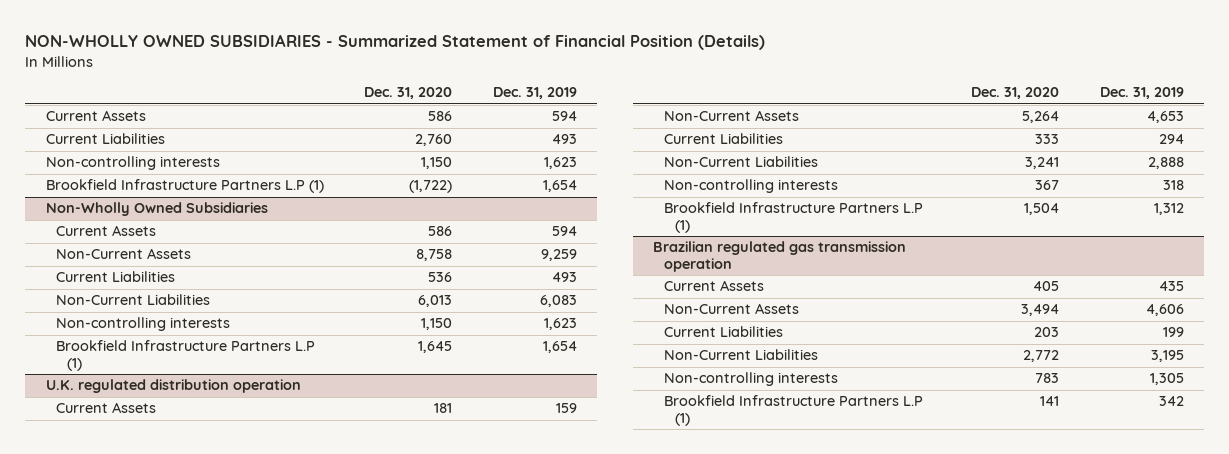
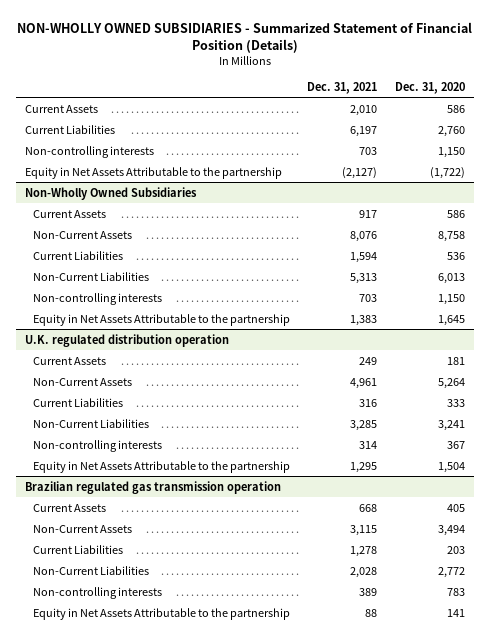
- | Dec. 31, 2020 | Dec. 31, 2019
+ | Dec. 31, 2021 | Dec. 31, 2020
- Brookfield Infrastructure Partners L.P (1) | (1,722) | 1,654
+ Equity in Net Assets Attributable to the partnership | (2,127) | (1,722)
@ Non-Wholly Owned Subsidiaries
- Brookfield Infrastructure Partners L.P (1) | 1,645 | 1,654
+ Equity in Net Assets Attributable to the partnership | 1,383 | 1,645
@ U.K. regulated distribution operation
- Brookfield Infrastructure Partners L.P (1) | 1,504 | 1,312
+ Equity in Net Assets Attributable to the partnership | 1,295 | 1,504
@ Brazilian regulated gas transmission operation
- Brookfield Infrastructure Partners L.P (1) | 141 | 342
+ Equity in Net Assets Attributable to the partnership | 88 | 141

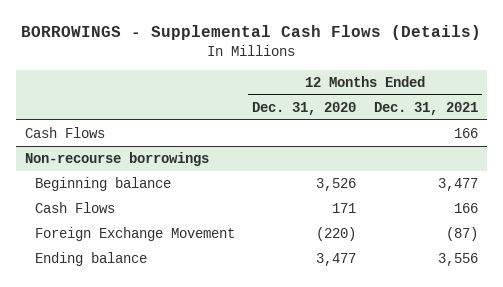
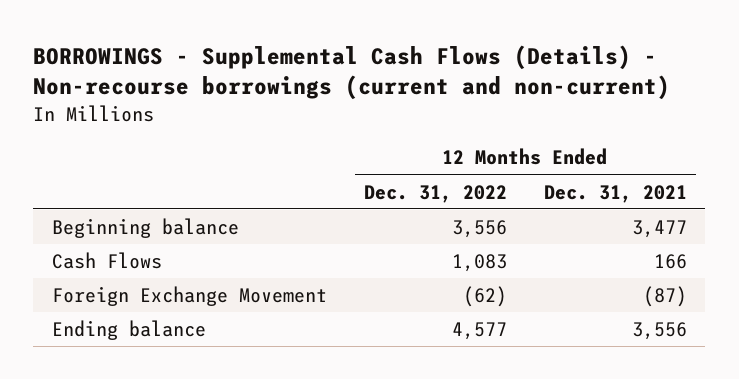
- BORROWINGS - Supplemental Cash Flows (Details)
+ BORROWINGS - Supplemental Cash Flows (Details) - Non-recourse borrowings (current and non-current)
- | 12 Months Ended Dec. 31, 2020 | 12 Months Ended Dec. 31, 2021
+ | 12 Months Ended Dec. 31, 2022 | 12 Months Ended Dec. 31, 2021
- Cash Flows | | 166
- Non-recourse borrowings

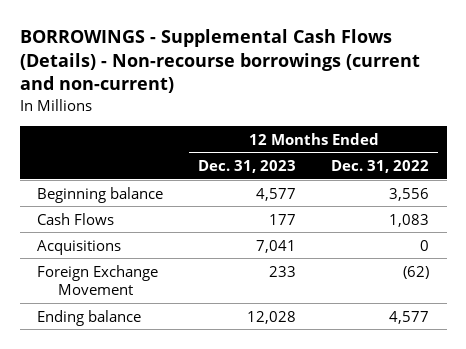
- | 12 Months Ended Dec. 31, 2022 | 12 Months Ended Dec. 31, 2021
+ | 12 Months Ended Dec. 31, 2023 | 12 Months Ended Dec. 31, 2022
+ Acquisitions | 7,041 | 0

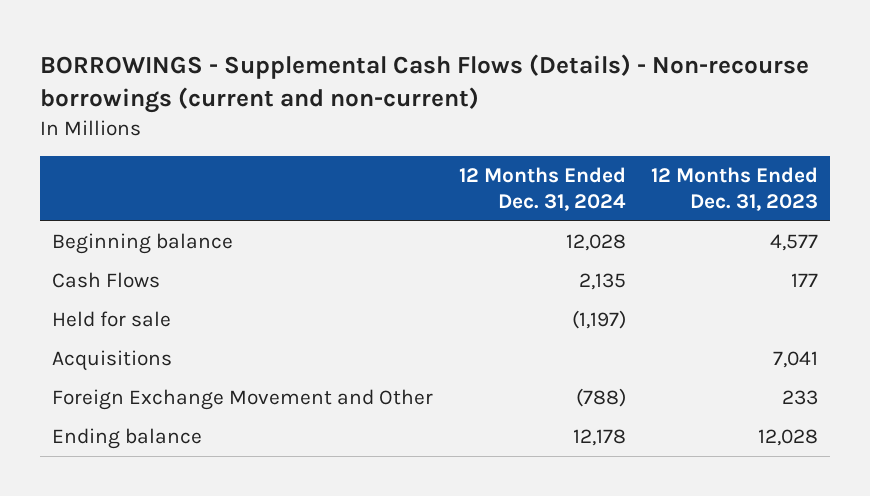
- | 12 Months Ended Dec. 31, 2023 | 12 Months Ended Dec. 31, 2022
+ | 12 Months Ended Dec. 31, 2024 | 12 Months Ended Dec. 31, 2023
+ Held for sale | (1,197) |
- Foreign Exchange Movement | 233 | (62)
+ Foreign Exchange Movement and Other | (788) | 233

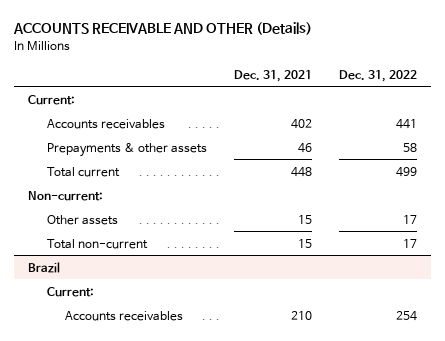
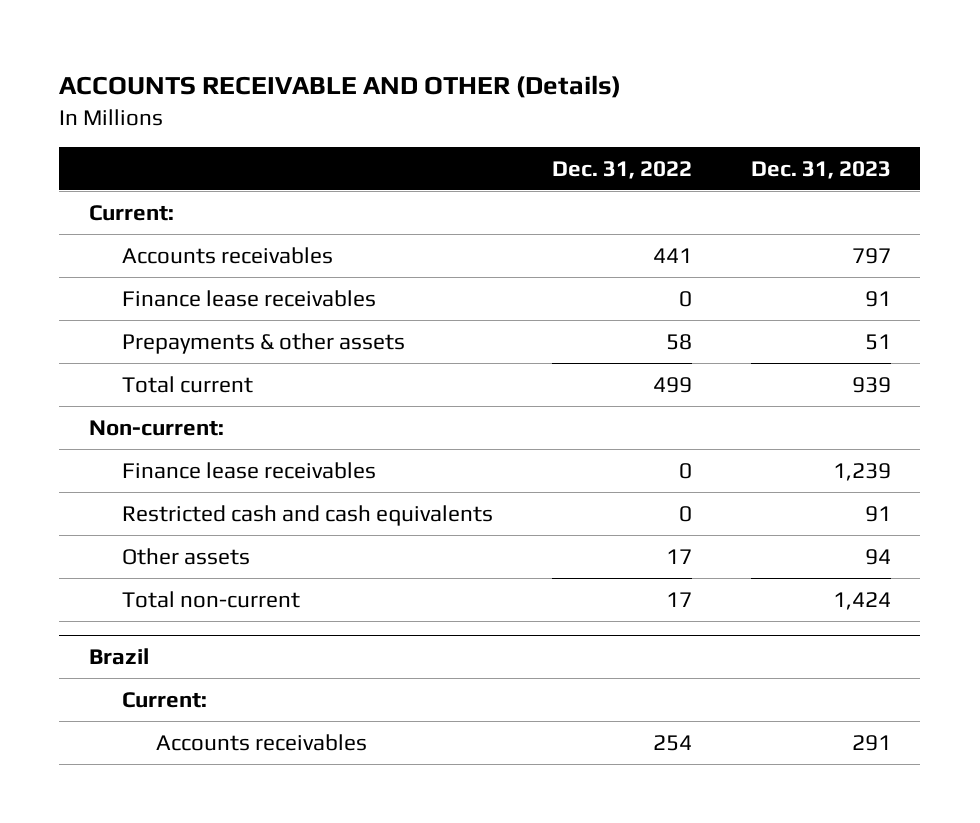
- | Dec. 31, 2021 | Dec. 31, 2022
+ | Dec. 31, 2022 | Dec. 31, 2023
+ Finance lease receivables | 0 | 91
+ Finance lease receivables | 0 | 1,239
+ Restricted cash and cash equivalents | 0 | 91

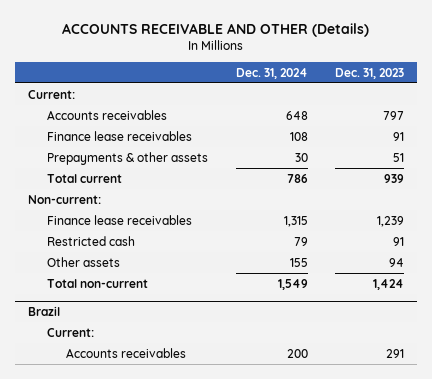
- | Dec. 31, 2022 | Dec. 31, 2023
+ | Dec. 31, 2024 | Dec. 31, 2023
- Restricted cash and cash equivalents | 0 | 91
+ Restricted cash | 79 | 91

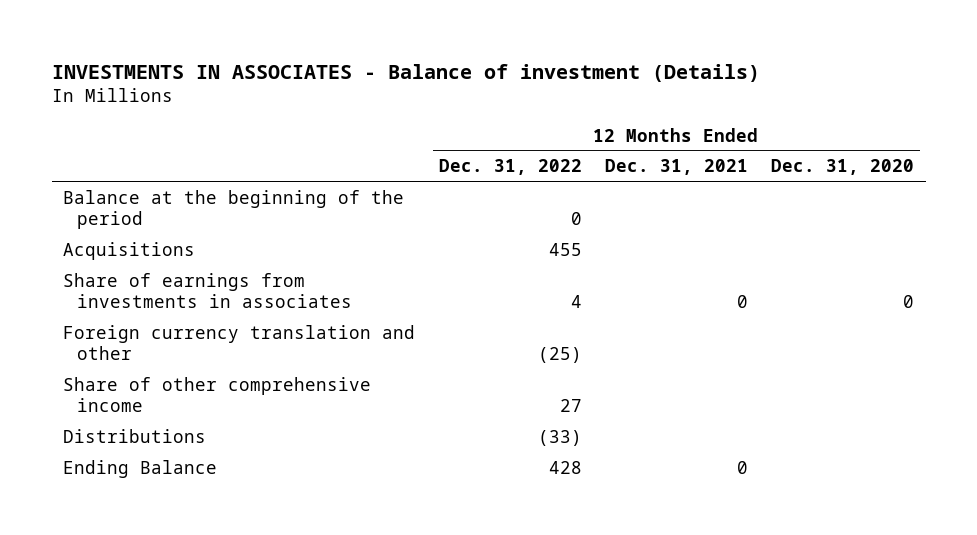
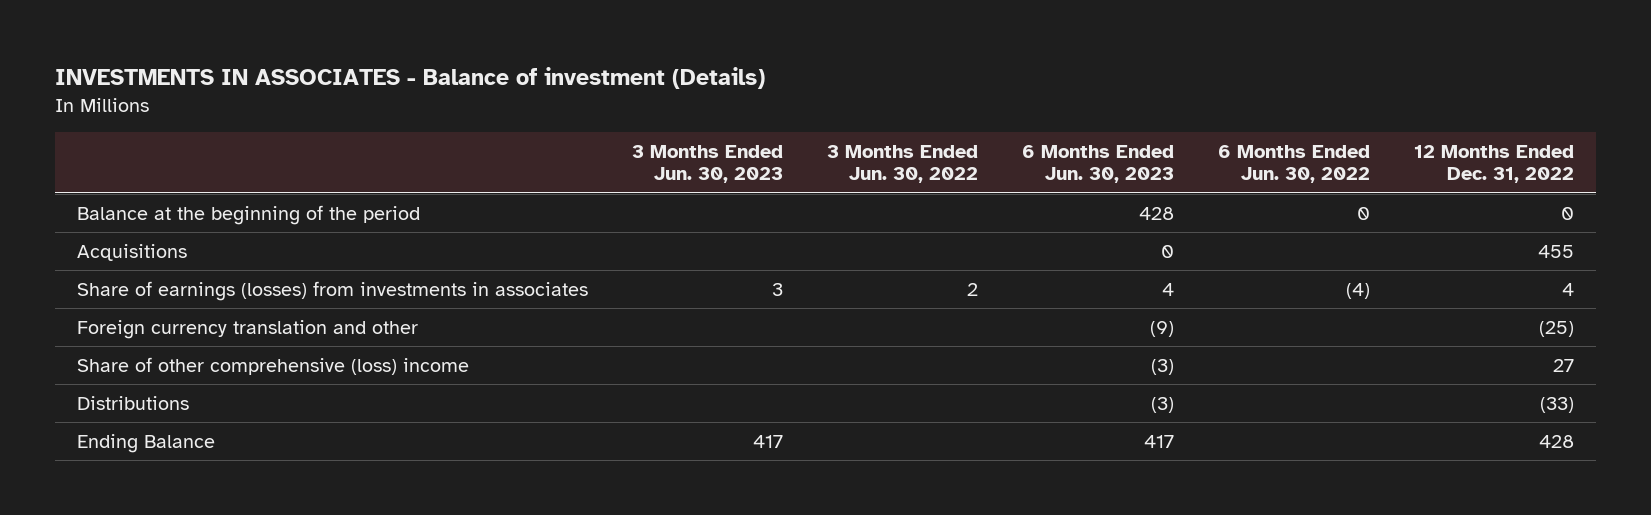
- | 12 Months Ended Dec. 31, 2022 | 12 Months Ended Dec. 31, 2021 | 12 Months Ended Dec. 31, 2020
+ | 3 Months Ended Jun. 30, 2023 | 3 Months Ended Jun. 30, 2022 | 6 Months Ended Jun. 30, 2023 | 6 Months Ended Jun. 30, 2022 | 12 Months Ended Dec. 31, 2022
- Share of earnings from investments in associates | 4 | 0 | 0
+ Share of earnings (losses) from investments in associates | 3 | 2 | 4 | (4) | 4
- Share of other comprehensive income | 27 | |
+ Share of other comprehensive (loss) income | | | (3) | | 27

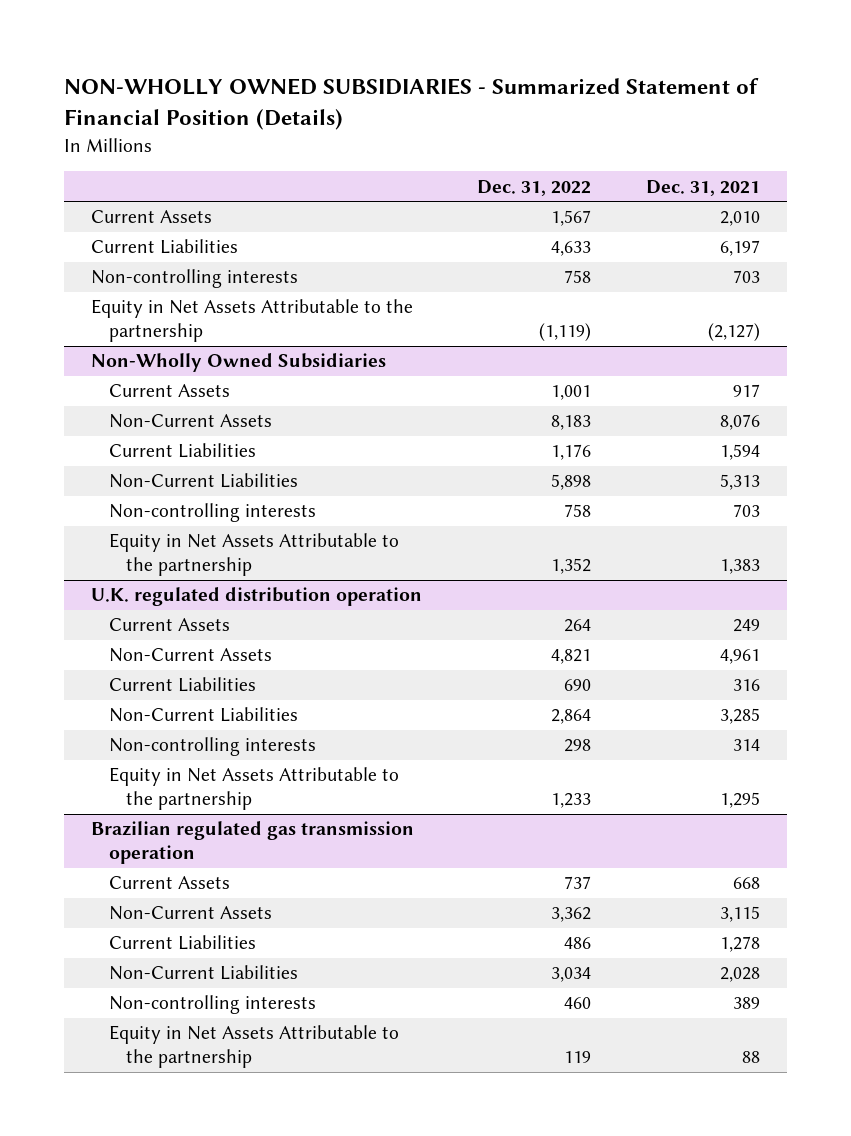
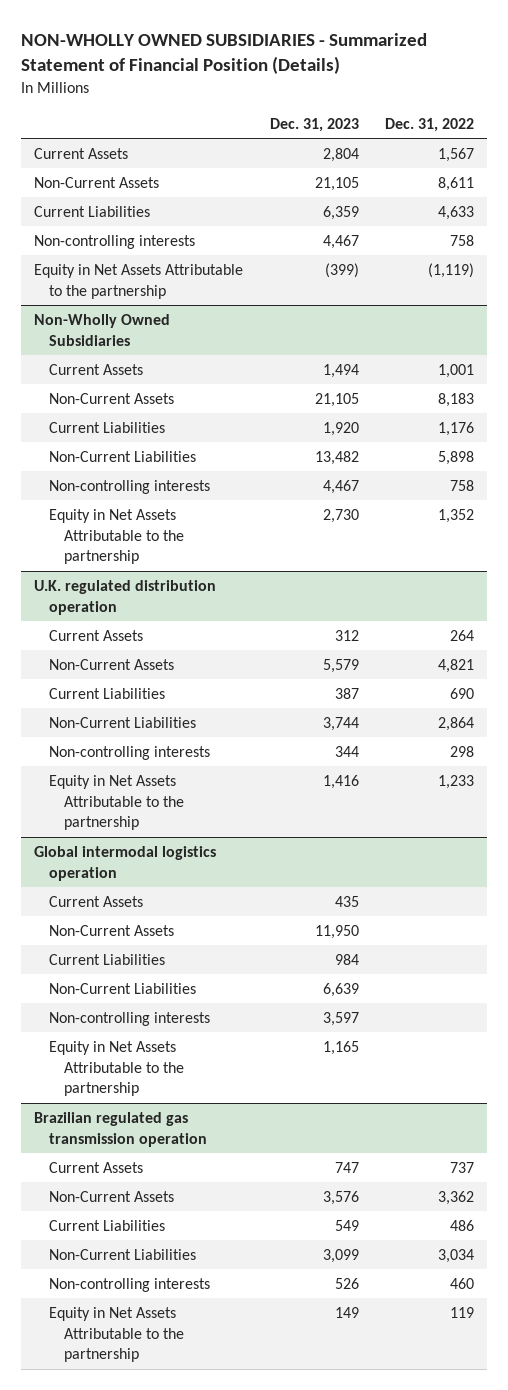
- | Dec. 31, 2022 | Dec. 31, 2021
+ | Dec. 31, 2023 | Dec. 31, 2022
+ Non-Current Assets | 21,105 | 8,611
+ Global intermodal logistics operation
+ Current Assets | 435 |
+ Non-Current Assets | 11,950 |
+ Current Liabilities | 984 |
+ Non-Current Liabilities | 6,639 |
+ Non-controlling interests | 3,597 |
+ Equity in Net Assets Attributable to the partnership | 1,165 |

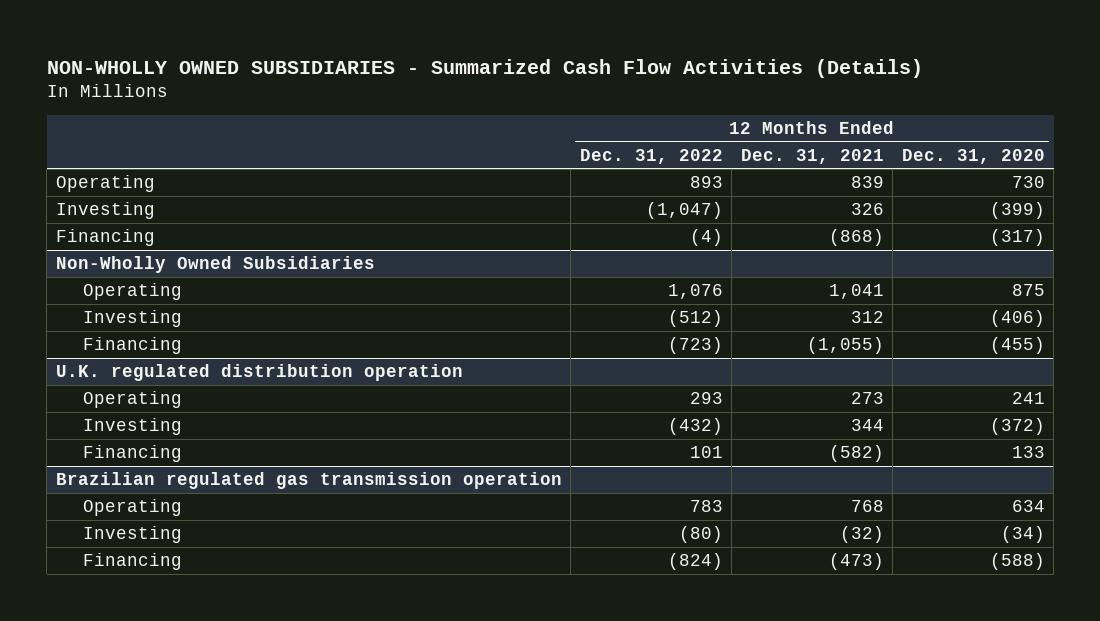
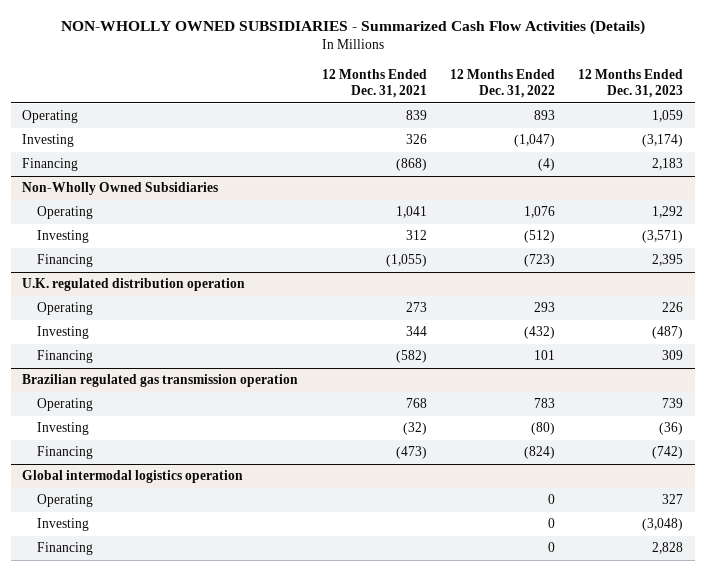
- | 12 Months Ended Dec. 31, 2022 | 12 Months Ended Dec. 31, 2021 | 12 Months Ended Dec. 31, 2020
+ | 12 Months Ended Dec. 31, 2021 | 12 Months Ended Dec. 31, 2022 | 12 Months Ended Dec. 31, 2023
+ Global intermodal logistics operation
+ Operating | | 0 | 327
+ Investing | | 0 | (3,048)
+ Financing | | 0 | 2,828

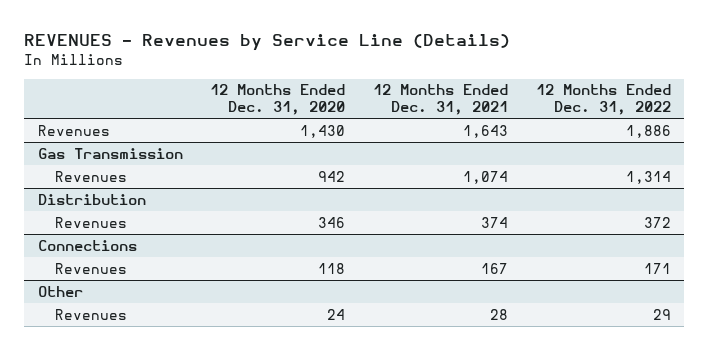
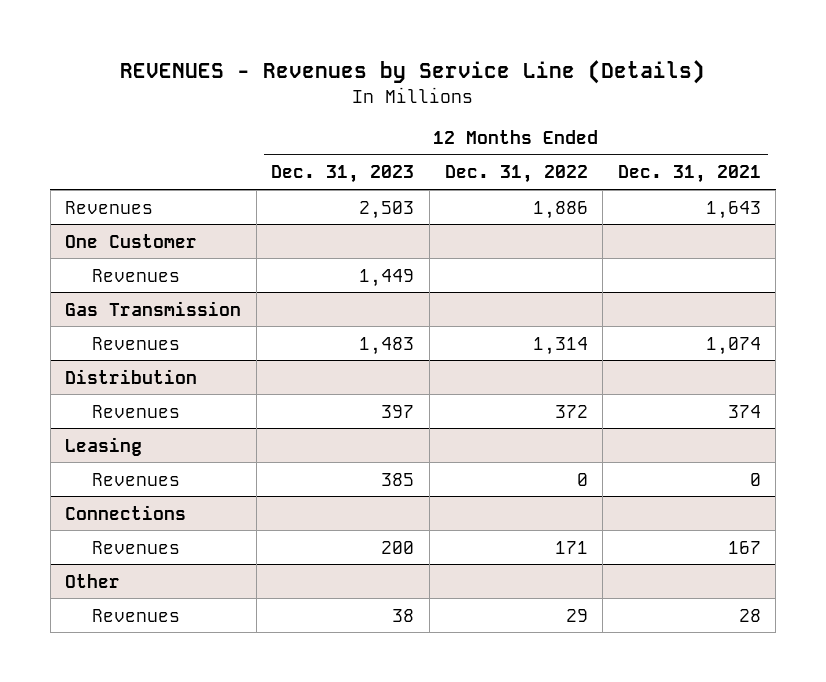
- | 12 Months Ended Dec. 31, 2020 | 12 Months Ended Dec. 31, 2021 | 12 Months Ended Dec. 31, 2022
+ | 12 Months Ended Dec. 31, 2023 | 12 Months Ended Dec. 31, 2022 | 12 Months Ended Dec. 31, 2021
+ One Customer
+ Revenues | 1,449 | |
+ Leasing
+ Revenues | 385 | 0 | 0

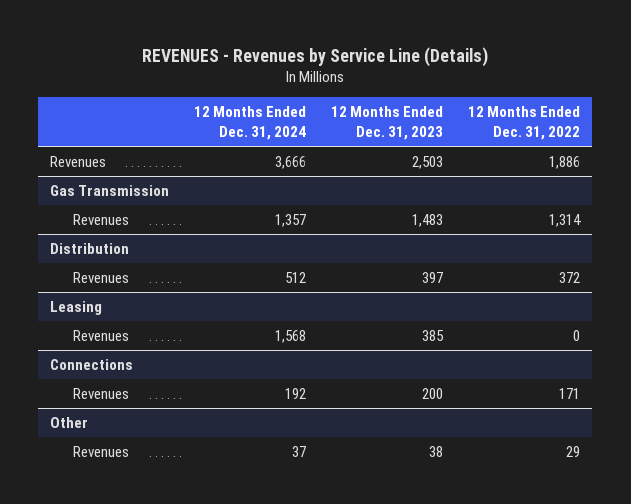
- | 12 Months Ended Dec. 31, 2023 | 12 Months Ended Dec. 31, 2022 | 12 Months Ended Dec. 31, 2021
+ | 12 Months Ended Dec. 31, 2024 | 12 Months Ended Dec. 31, 2023 | 12 Months Ended Dec. 31, 2022
- One Customer
- Revenues | 1,449 | |

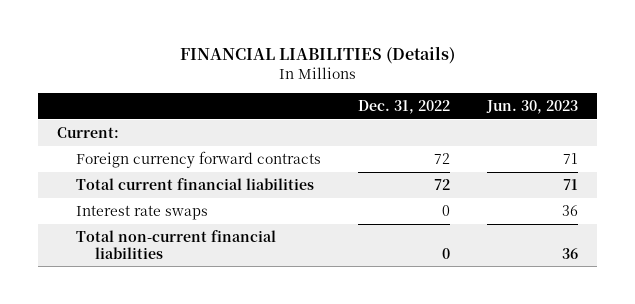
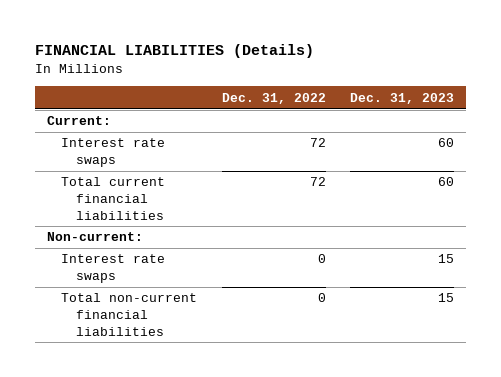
- | Dec. 31, 2022 | Jun. 30, 2023
+ | Dec. 31, 2022 | Dec. 31, 2023
- Foreign currency forward contracts | 72 | 71
+ Interest rate swaps | 72 | 60
+ Non-current:

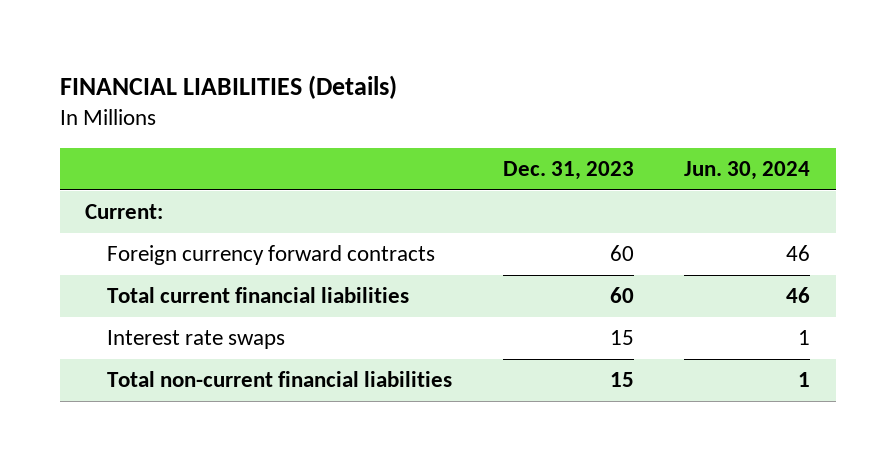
- | Dec. 31, 2022 | Dec. 31, 2023
+ | Dec. 31, 2023 | Jun. 30, 2024
- Interest rate swaps | 72 | 60
+ Foreign currency forward contracts | 60 | 46
- Non-current:

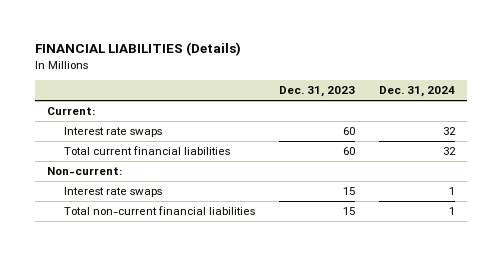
- | Dec. 31, 2023 | Jun. 30, 2024
+ | Dec. 31, 2023 | Dec. 31, 2024
- Foreign currency forward contracts | 60 | 46
+ Interest rate swaps | 60 | 32
+ Non-current:

